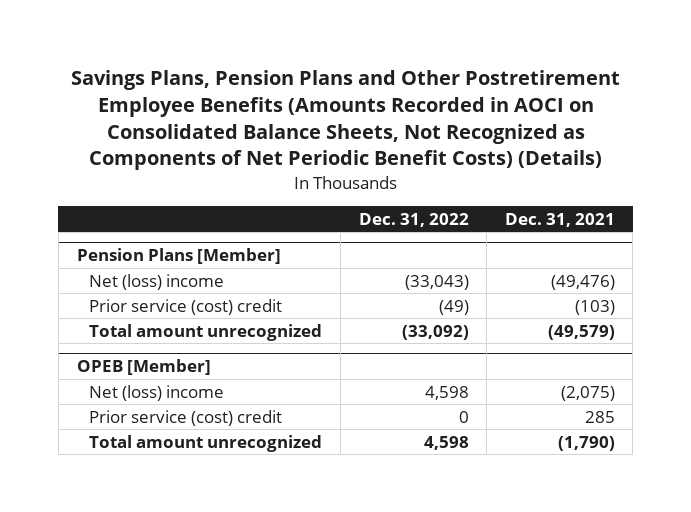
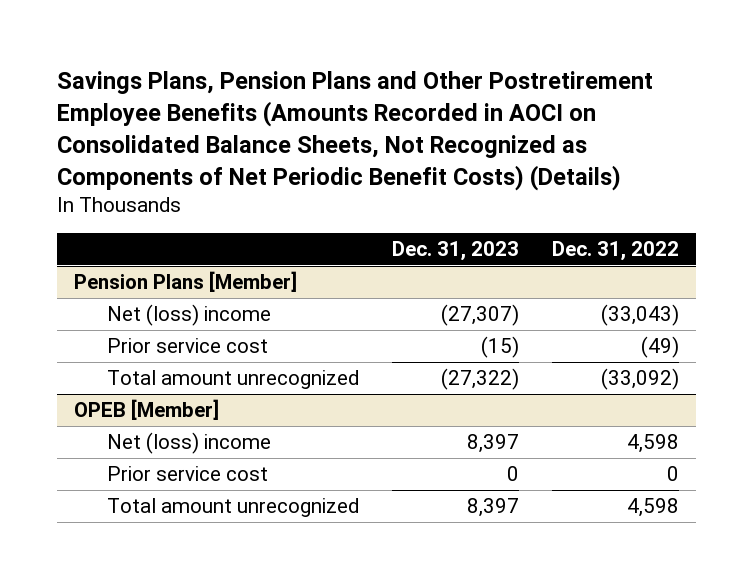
- | Dec. 31, 2022 | Dec. 31, 2021
+ | Dec. 31, 2023 | Dec. 31, 2022
@ Pension Plans [Member]
- Prior service (cost) credit | (49) | (103)
+ Prior service cost | (15) | (49)
@ OPEB [Member]
- Prior service (cost) credit | 0 | 285
+ Prior service cost | 0 | 0

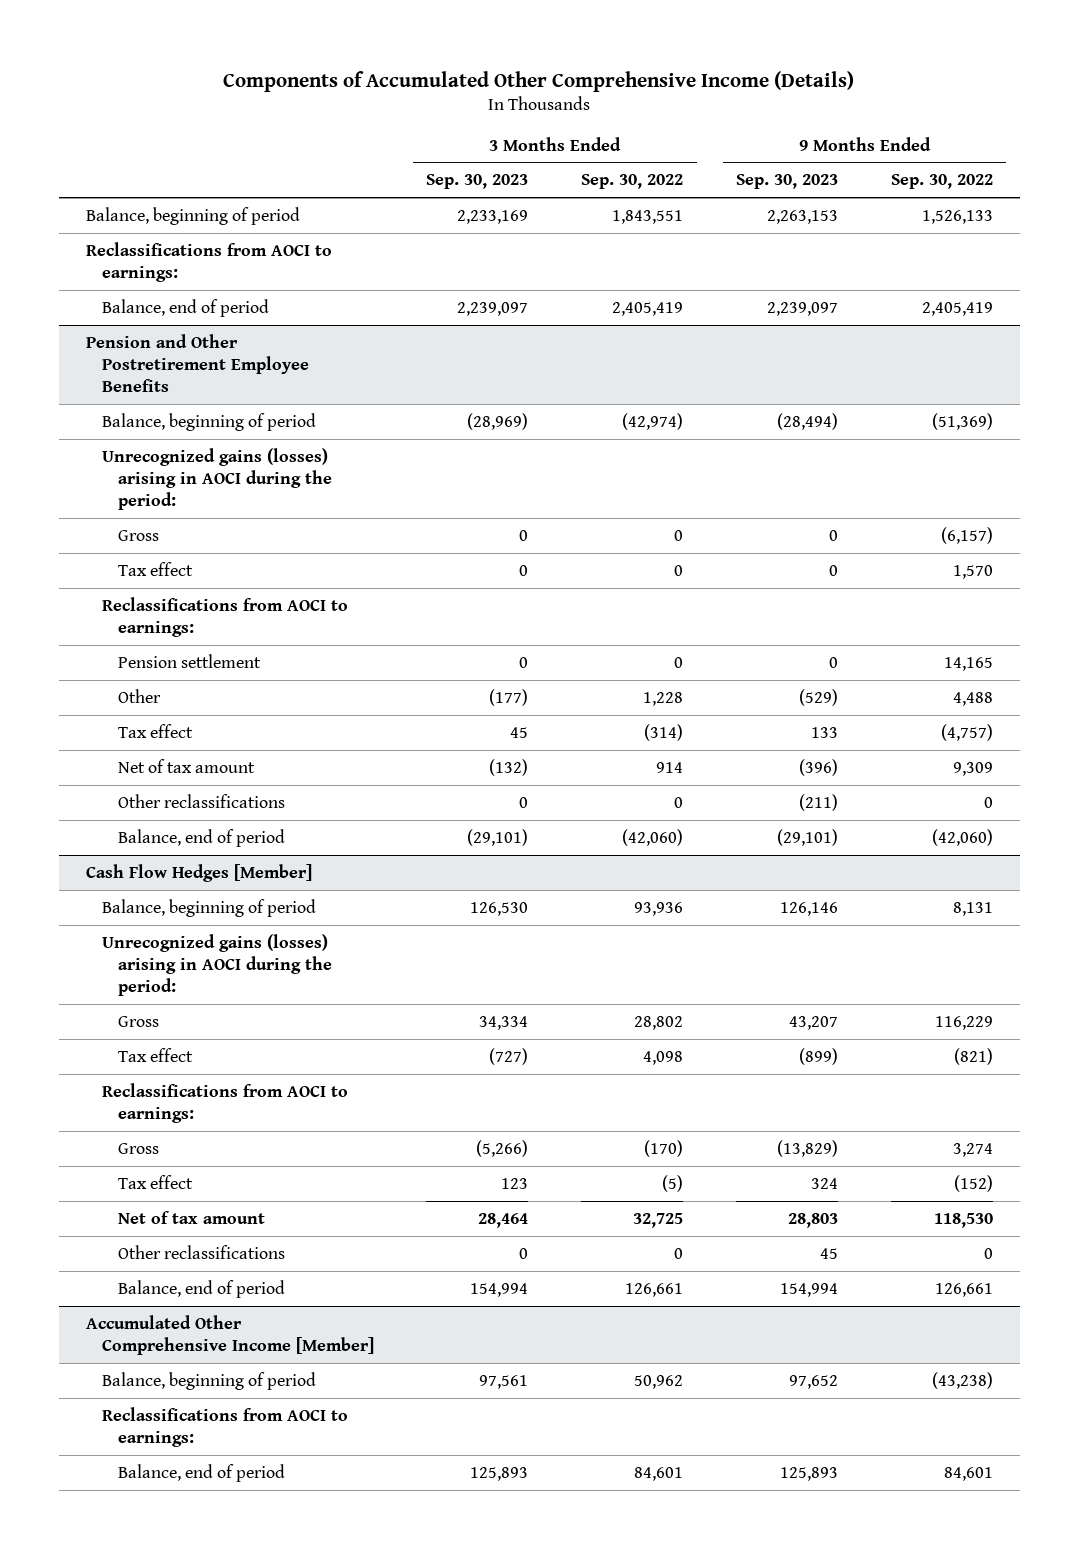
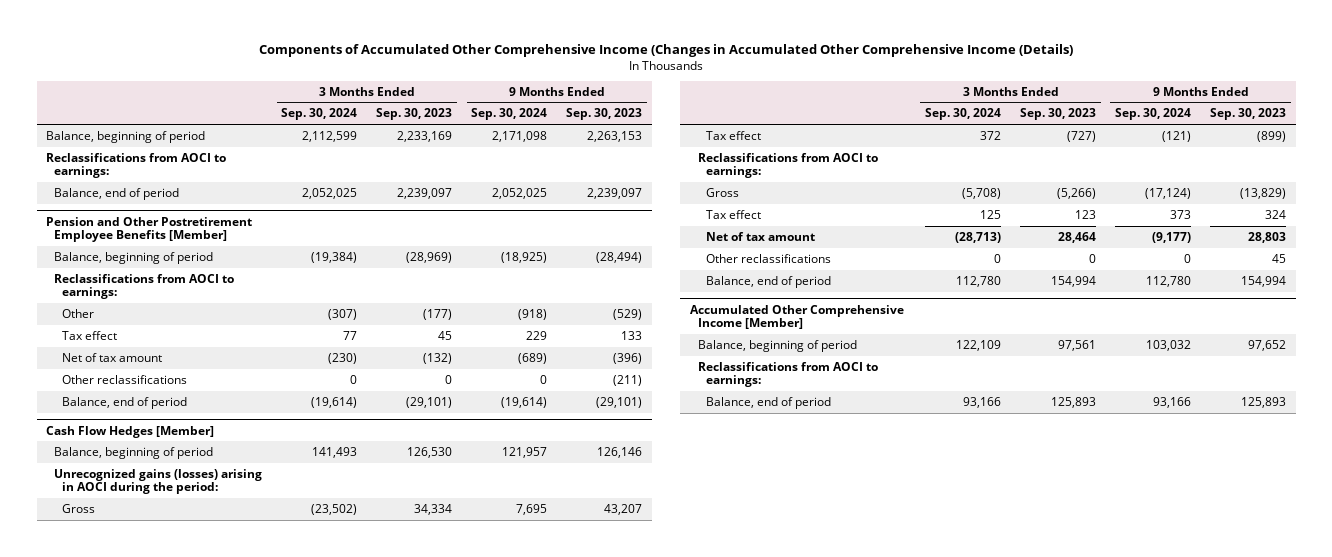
- Components of Accumulated Other Comprehensive Income (Details)
+ Components of Accumulated Other Comprehensive Income (Changes in Accumulated Other Comprehensive Income (Details)
- | 3 Months Ended Sep. 30, 2023 | 3 Months Ended Sep. 30, 2022 | 9 Months Ended Sep. 30, 2023 | 9 Months Ended Sep. 30, 2022
+ | 3 Months Ended Sep. 30, 2024 | 3 Months Ended Sep. 30, 2023 | 9 Months Ended Sep. 30, 2024 | 9 Months Ended Sep. 30, 2023
- Pension and Other Postretirement Employee Benefits
+ Pension and Other Postretirement Employee Benefits [Member]
- Unrecognized gains (losses) arising in AOCI during the period:
- Gross | 0 | 0 | 0 | (6,157)
- Tax effect | 0 | 0 | 0 | 1,570
- Pension settlement | 0 | 0 | 0 | 14,165

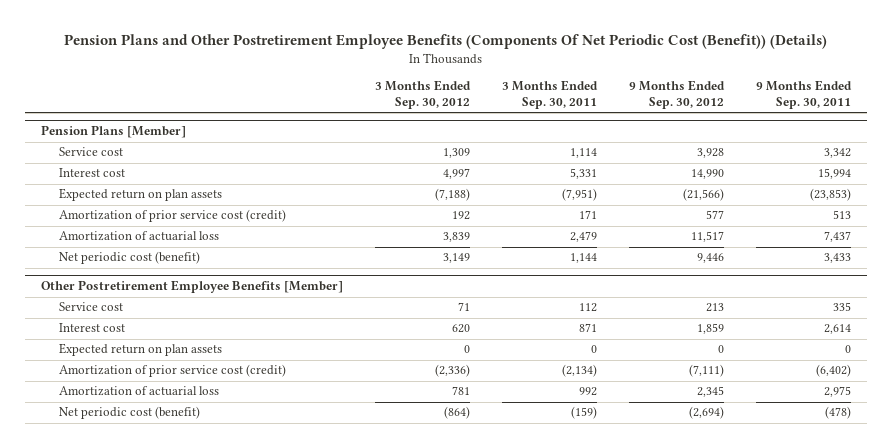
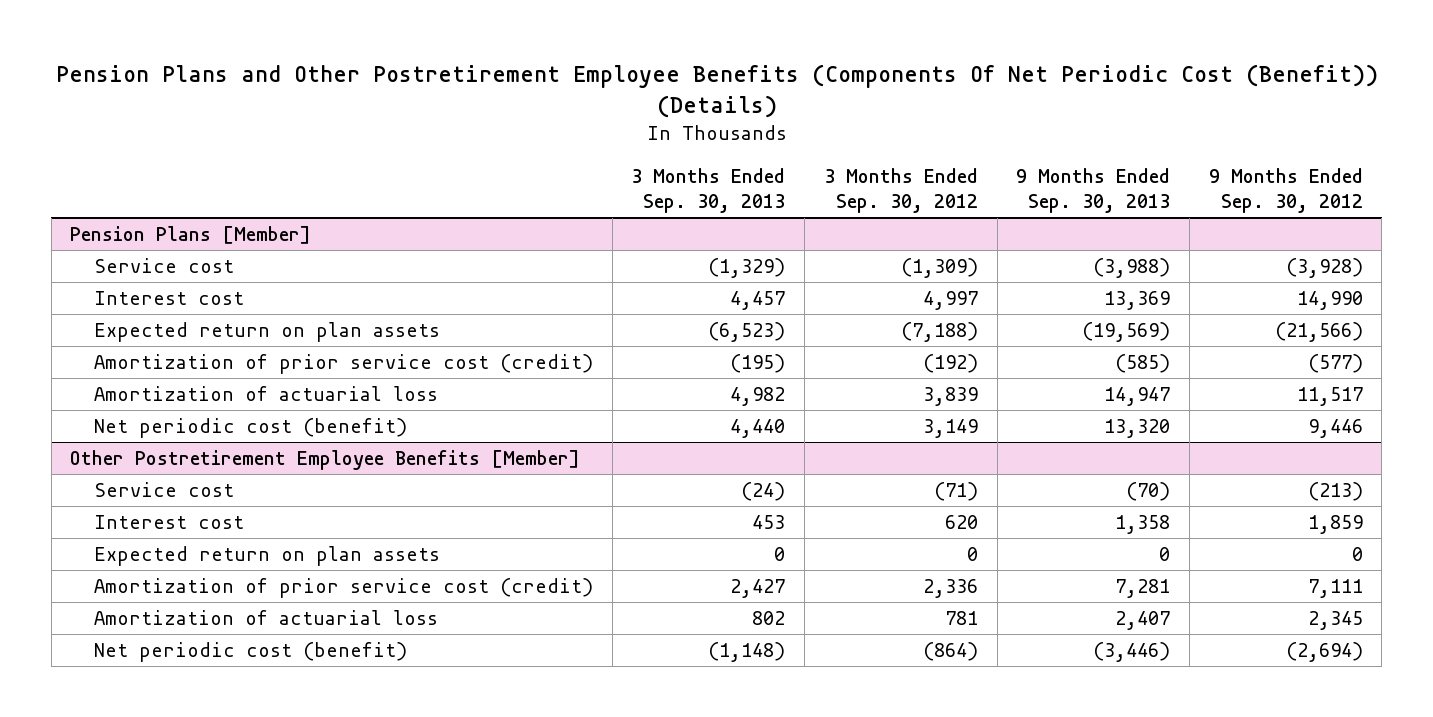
- | 3 Months Ended Sep. 30, 2012 | 3 Months Ended Sep. 30, 2011 | 9 Months Ended Sep. 30, 2012 | 9 Months Ended Sep. 30, 2011
+ | 3 Months Ended Sep. 30, 2013 | 3 Months Ended Sep. 30, 2012 | 9 Months Ended Sep. 30, 2013 | 9 Months Ended Sep. 30, 2012
@ Pension Plans [Member]
- Service cost | 1,309 | 1,114 | 3,928 | 3,342
+ Service cost | (1,329) | (1,309) | (3,988) | (3,928)
- Amortization of prior service cost (credit) | 192 | 171 | 577 | 513
+ Amortization of prior service cost (credit) | (195) | (192) | (585) | (577)
@ Other Postretirement Employee Benefits [Member]
- Service cost | 71 | 112 | 213 | 335
+ Service cost | (24) | (71) | (70) | (213)
- Amortization of prior service cost (credit) | (2,336) | (2,134) | (7,111) | (6,402)
+ Amortization of prior service cost (credit) | 2,427 | 2,336 | 7,281 | 7,111

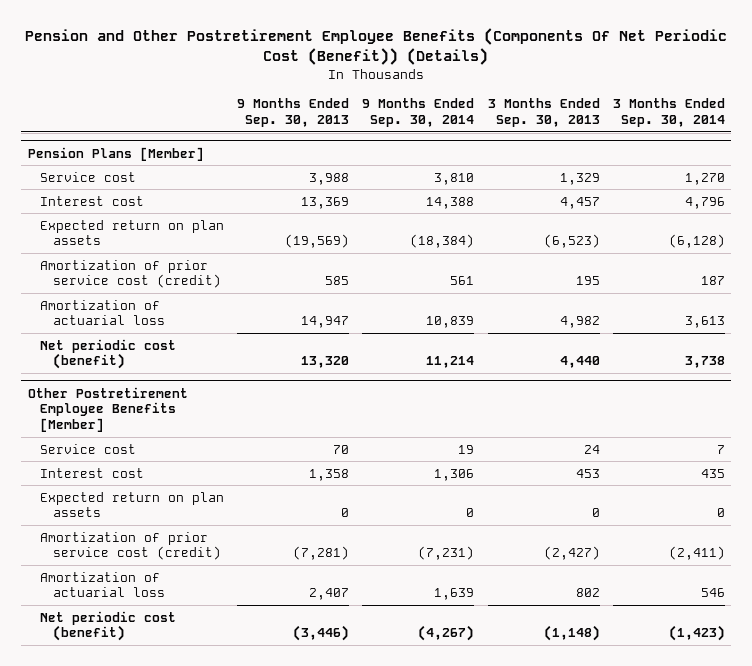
- Pension Plans and Other Postretirement Employee Benefits (Components Of Net Periodic Cost (Benefit)) (Details)
+ Pension and Other Postretirement Employee Benefits (Components Of Net Periodic Cost (Benefit)) (Details)
- | 3 Months Ended Sep. 30, 2013 | 3 Months Ended Sep. 30, 2012 | 9 Months Ended Sep. 30, 2013 | 9 Months Ended Sep. 30, 2012
+ | 9 Months Ended Sep. 30, 2013 | 9 Months Ended Sep. 30, 2014 | 3 Months Ended Sep. 30, 2013 | 3 Months Ended Sep. 30, 2014
@ Pension Plans [Member]
- Service cost | (1,329) | (1,309) | (3,988) | (3,928)
+ Service cost | 3,988 | 3,810 | 1,329 | 1,270
- Amortization of prior service cost (credit) | (195) | (192) | (585) | (577)
+ Amortization of prior service cost (credit) | 585 | 561 | 195 | 187
@ Other Postretirement Employee Benefits [Member]
- Service cost | (24) | (71) | (70) | (213)
+ Service cost | 70 | 19 | 24 | 7
- Amortization of prior service cost (credit) | 2,427 | 2,336 | 7,281 | 7,111
+ Amortization of prior service cost (credit) | (7,281) | (7,231) | (2,427) | (2,411)

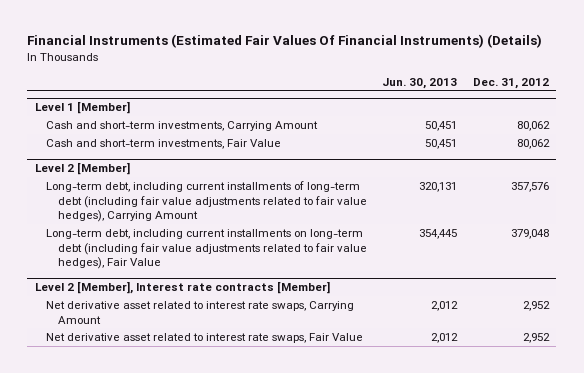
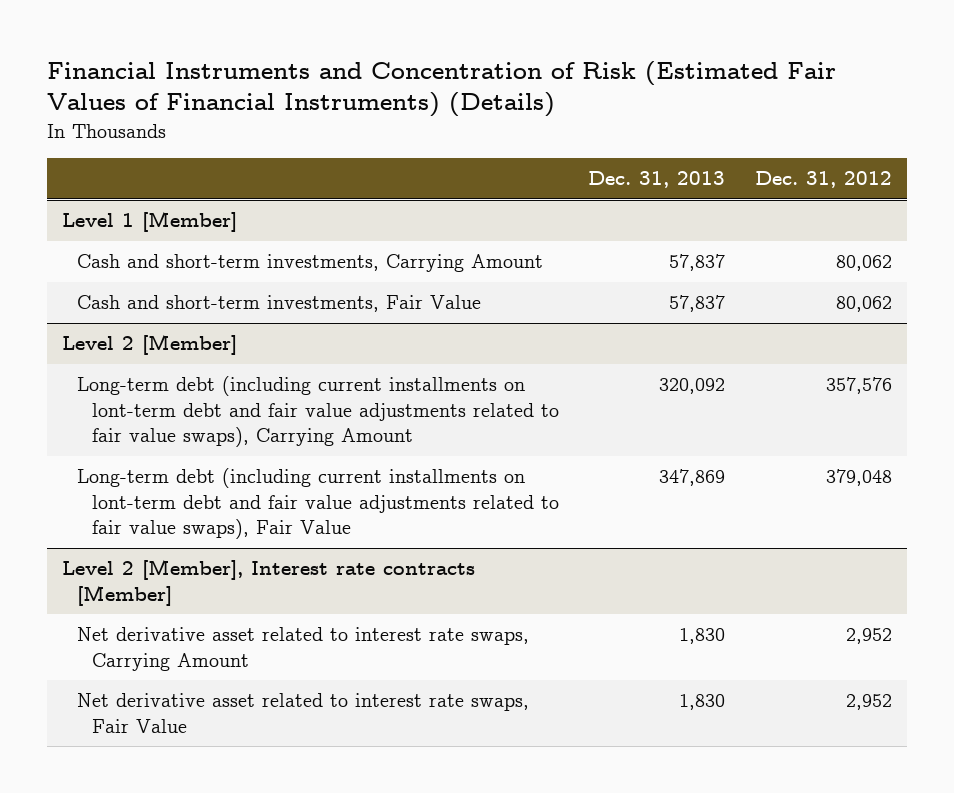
- Financial Instruments (Estimated Fair Values Of Financial Instruments) (Details)
+ Financial Instruments and Concentration of Risk (Estimated Fair Values of Financial Instruments) (Details)
- | Jun. 30, 2013 | Dec. 31, 2012
+ | Dec. 31, 2013 | Dec. 31, 2012
@ Level 2 [Member]
- Long-term debt, including current installments of long-term debt (including fair value adjustments related to fair value hedges), Carrying Amount | 320,131 | 357,576
- Long-term debt, including current installments on long-term debt (including fair value adjustments related to fair value hedges), Fair Value | 354,445 | 379,048
+ Long-term debt (including current installments on lont-term debt and fair value adjustments related to fair value swaps), Carrying Amount | 320,092 | 357,576
+ Long-term debt (including current installments on lont-term debt and fair value adjustments related to fair value swaps), Fair Value | 347,869 | 379,048

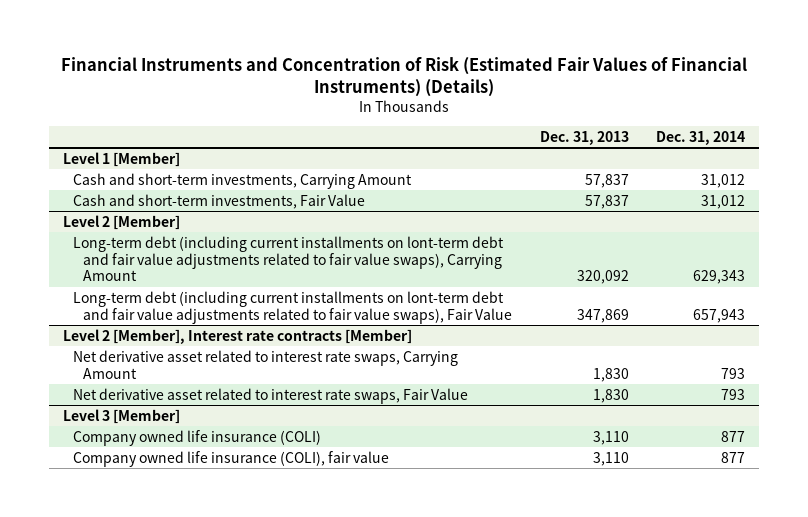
- | Dec. 31, 2013 | Dec. 31, 2012
+ | Dec. 31, 2013 | Dec. 31, 2014
+ Level 3 [Member]
+ Company owned life insurance (COLI) | 3,110 | 877
+ Company owned life insurance (COLI), fair value | 3,110 | 877

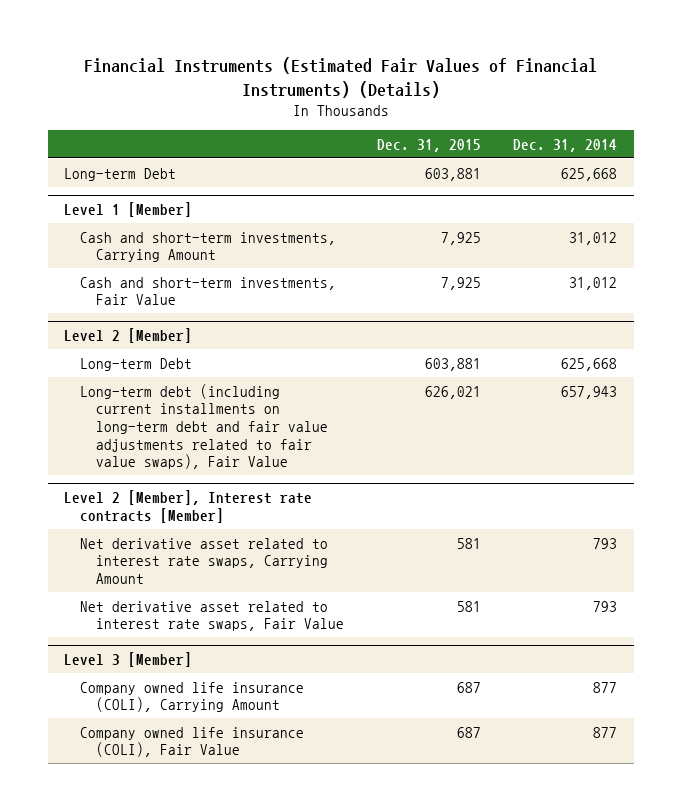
- Financial Instruments and Concentration of Risk (Estimated Fair Values of Financial Instruments) (Details)
+ Financial Instruments (Estimated Fair Values of Financial Instruments) (Details)
- | Dec. 31, 2013 | Dec. 31, 2014
+ | Dec. 31, 2015 | Dec. 31, 2014
+ Long-term Debt | 603,881 | 625,668
@ Level 2 [Member]
- Long-term debt (including current installments on lont-term debt and fair value adjustments related to fair value swaps), Carrying Amount | 320,092 | 629,343
- Long-term debt (including current installments on lont-term debt and fair value adjustments related to fair value swaps), Fair Value | 347,869 | 657,943
+ Long-term Debt | 603,881 | 625,668
+ Long-term debt (including current installments on long-term debt and fair value adjustments related to fair value swaps), Fair Value | 626,021 | 657,943
@ Level 3 [Member]
- Company owned life insurance (COLI) | 3,110 | 877
- Company owned life insurance (COLI), fair value | 3,110 | 877
+ Company owned life insurance (COLI), Carrying Amount | 687 | 877
+ Company owned life insurance (COLI), Fair Value | 687 | 877

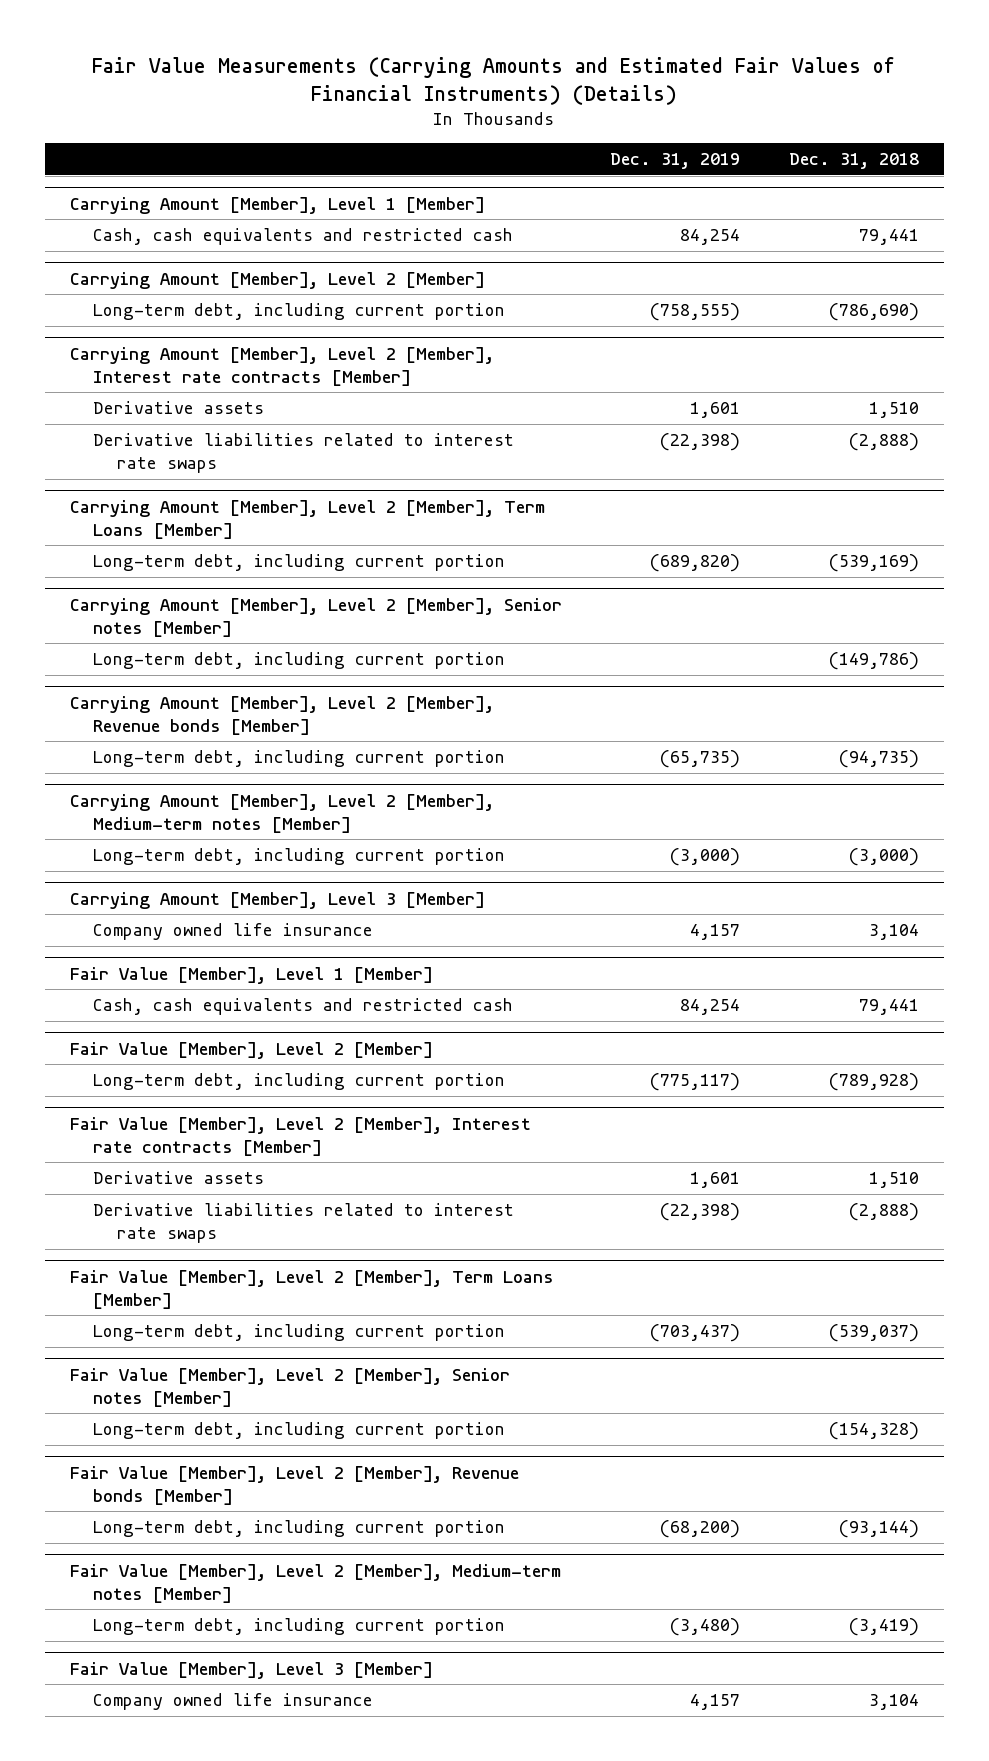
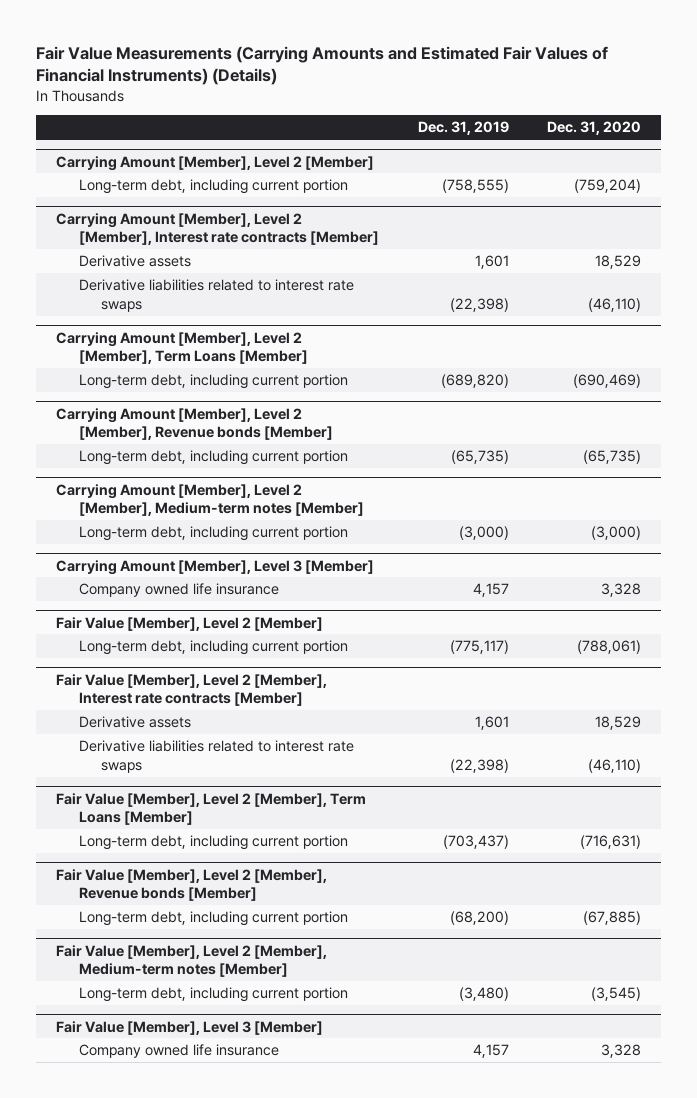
- | Dec. 31, 2019 | Dec. 31, 2018
+ | Dec. 31, 2019 | Dec. 31, 2020
- Carrying Amount [Member], Level 1 [Member]
- Cash, cash equivalents and restricted cash | 84,254 | 79,441
- Carrying Amount [Member], Level 2 [Member], Senior notes [Member]
- Long-term debt, including current portion | | (149,786)
- Fair Value [Member], Level 1 [Member]
- Cash, cash equivalents and restricted cash | 84,254 | 79,441
- Fair Value [Member], Level 2 [Member], Senior notes [Member]
- Long-term debt, including current portion | | (154,328)

